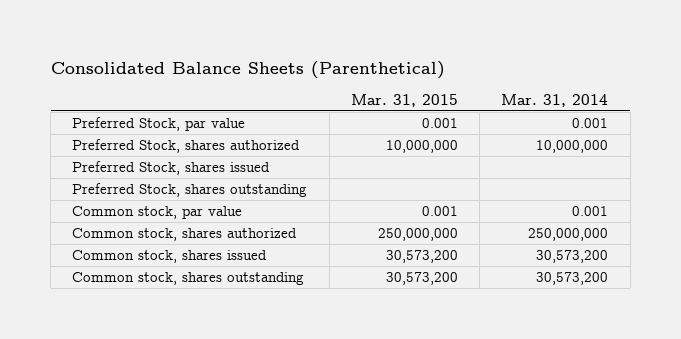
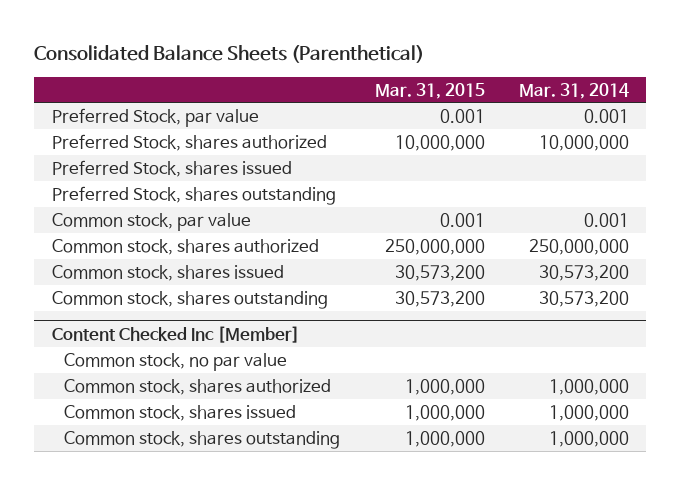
+ Content Checked Inc [Member]
+ Common stock, no par value
+ Common stock, shares authorized | 1,000,000 | 1,000,000
+ Common stock, shares issued | 1,000,000 | 1,000,000
+ Common stock, shares outstanding | 1,000,000 | 1,000,000

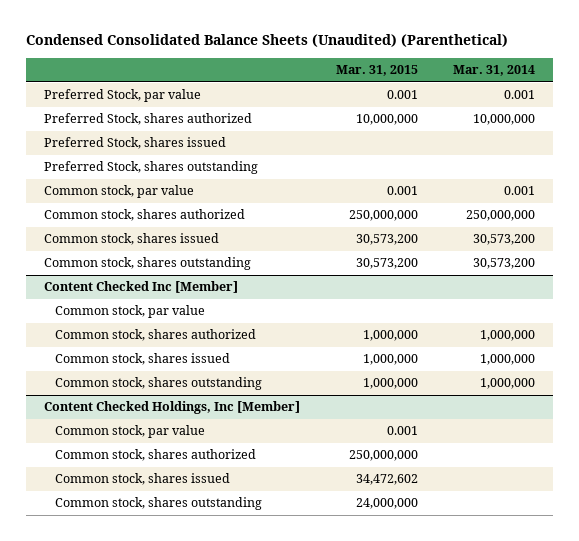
- Consolidated Balance Sheets (Parenthetical)
+ Condensed Consolidated Balance Sheets (Unaudited) (Parenthetical)
@ Content Checked Inc [Member]
- Common stock, no par value
+ Common stock, par value
+ Content Checked Holdings, Inc [Member]
+ Common stock, par value | 0.001 |
+ Common stock, shares authorized | 250,000,000 |
+ Common stock, shares issued | 34,472,602 |
+ Common stock, shares outstanding | 24,000,000 |

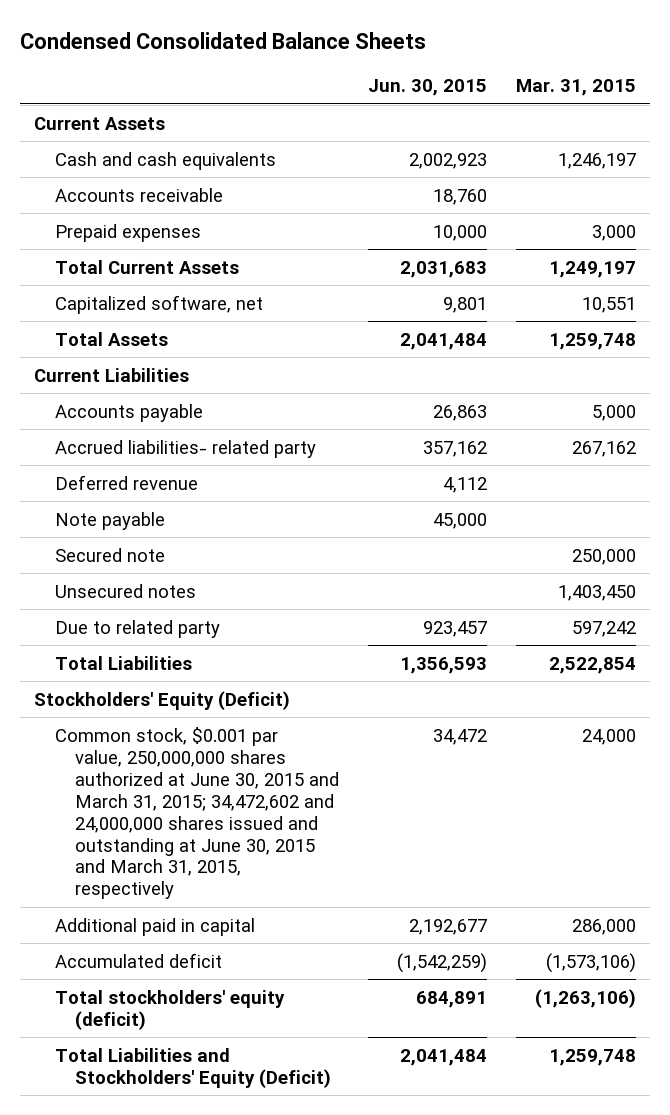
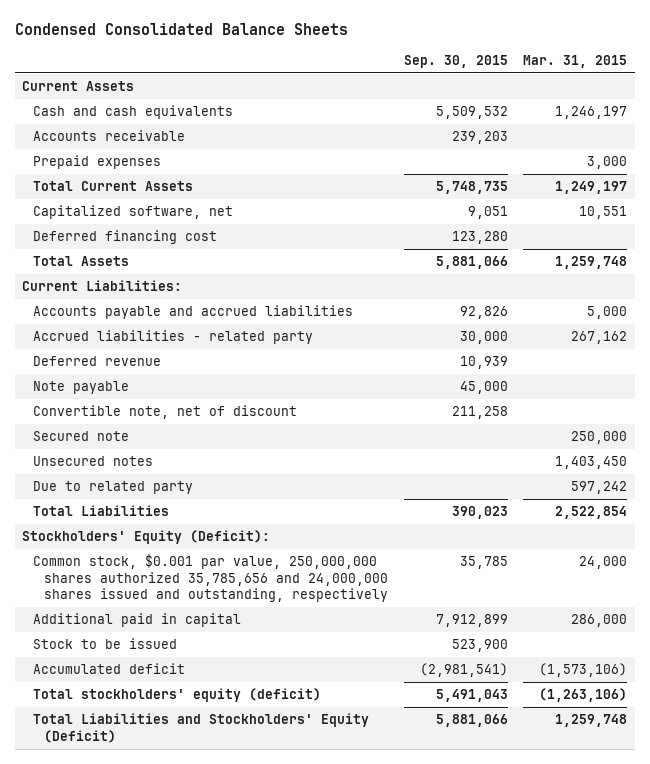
- | Jun. 30, 2015 | Mar. 31, 2015
+ | Sep. 30, 2015 | Mar. 31, 2015
+ Deferred financing cost | 123,280 |
- Current Liabilities
- Accounts payable | 26,863 | 5,000
- Accrued liabilities- related party | 357,162 | 267,162
+ Current Liabilities:
+ Accounts payable and accrued liabilities | 92,826 | 5,000
+ Accrued liabilities - related party | 30,000 | 267,162
+ Convertible note, net of discount | 211,258 |
- Stockholders' Equity (Deficit)
- Common stock, $0.001 par value, 250,000,000 shares authorized at June 30, 2015 and March 31, 2015; 34,472,602 and 24,000,000 shares issued and outstanding at June 30, 2015 and March 31, 2015, respectively | 34,472 | 24,000
+ Stockholders' Equity (Deficit):
+ Common stock, $0.001 par value, 250,000,000 shares authorized 35,785,656 and 24,000,000 shares issued and outstanding, respectively | 35,785 | 24,000
+ Stock to be issued | 523,900 |

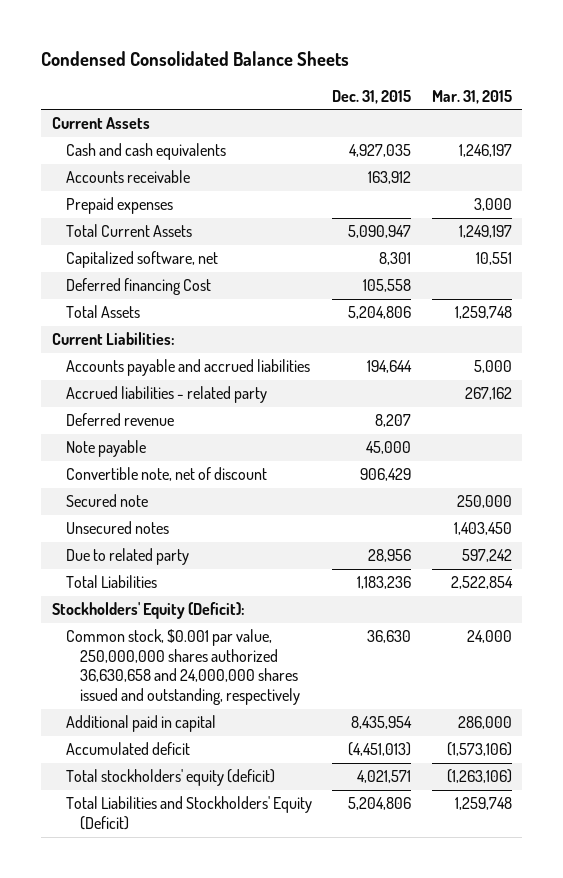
- | Sep. 30, 2015 | Mar. 31, 2015
+ | Dec. 31, 2015 | Mar. 31, 2015
- Deferred financing cost | 123,280 |
+ Deferred financing Cost | 105,558 |
- Common stock, $0.001 par value, 250,000,000 shares authorized 35,785,656 and 24,000,000 shares issued and outstanding, respectively | 35,785 | 24,000
+ Common stock, $0.001 par value, 250,000,000 shares authorized 36,630,658 and 24,000,000 shares issued and outstanding, respectively | 36,630 | 24,000
- Stock to be issued | 523,900 |

